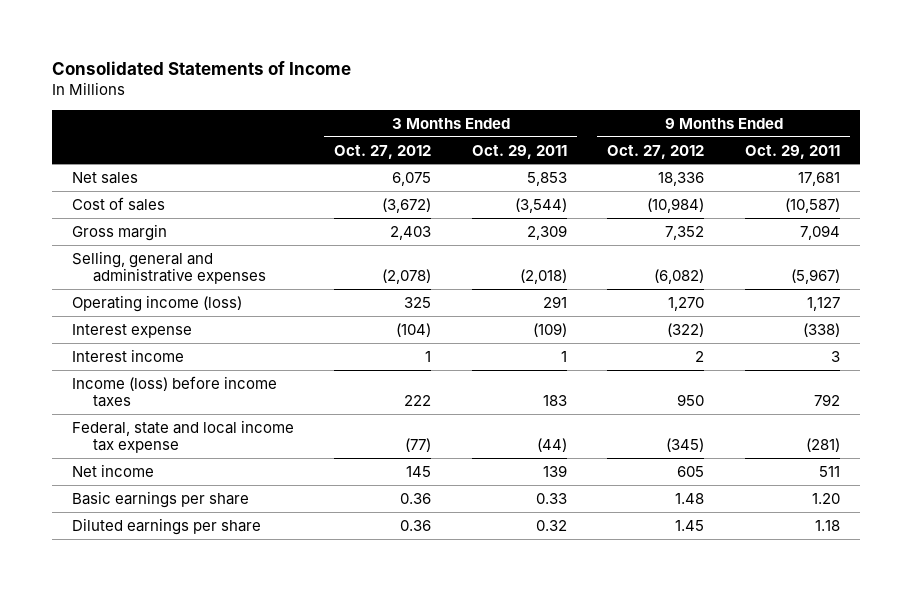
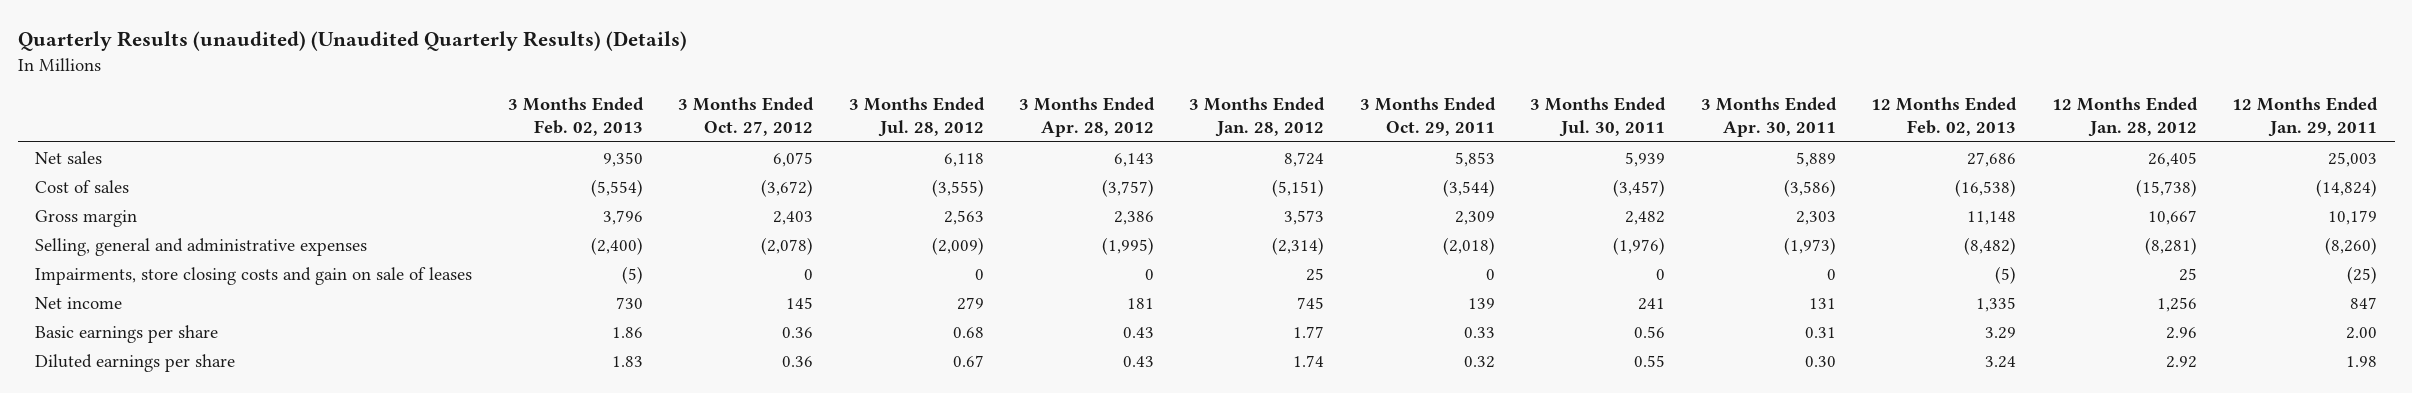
- Consolidated Statements of Income
+ Quarterly Results (unaudited) (Unaudited Quarterly Results) (Details)
- | 3 Months Ended Oct. 27, 2012 | 3 Months Ended Oct. 29, 2011 | 9 Months Ended Oct. 27, 2012 | 9 Months Ended Oct. 29, 2011
+ | 3 Months Ended Feb. 02, 2013 | 3 Months Ended Oct. 27, 2012 | 3 Months Ended Jul. 28, 2012 | 3 Months Ended Apr. 28, 2012 | 3 Months Ended Jan. 28, 2012 | 3 Months Ended Oct. 29, 2011 | 3 Months Ended Jul. 30, 2011 | 3 Months Ended Apr. 30, 2011 | 12 Months Ended Feb. 02, 2013 | 12 Months Ended Jan. 28, 2012 | 12 Months Ended Jan. 29, 2011
- Operating income (loss) | 325 | 291 | 1,270 | 1,127
- Interest expense | (104) | (109) | (322) | (338)
- Interest income | 1 | 1 | 2 | 3
- Income (loss) before income taxes | 222 | 183 | 950 | 792
- Federal, state and local income tax expense | (77) | (44) | (345) | (281)
+ Impairments, store closing costs and gain on sale of leases | (5) | 0 | 0 | 0 | 25 | 0 | 0 | 0 | (5) | 25 | (25)

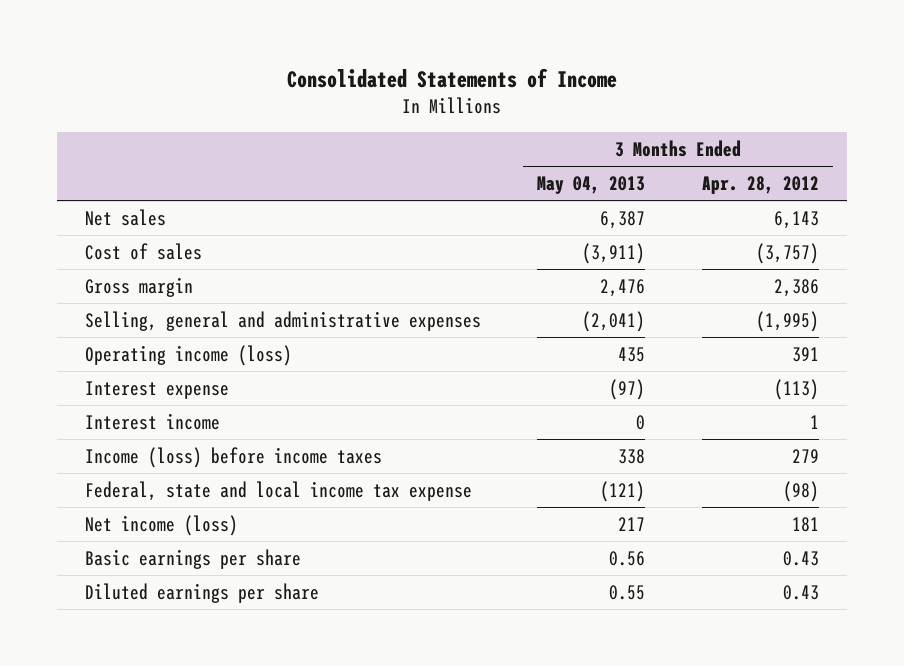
- Quarterly Results (unaudited) (Unaudited Quarterly Results) (Details)
+ Consolidated Statements of Income
- | 3 Months Ended Feb. 02, 2013 | 3 Months Ended Oct. 27, 2012 | 3 Months Ended Jul. 28, 2012 | 3 Months Ended Apr. 28, 2012 | 3 Months Ended Jan. 28, 2012 | 3 Months Ended Oct. 29, 2011 | 3 Months Ended Jul. 30, 2011 | 3 Months Ended Apr. 30, 2011 | 12 Months Ended Feb. 02, 2013 | 12 Months Ended Jan. 28, 2012 | 12 Months Ended Jan. 29, 2011
+ | 3 Months Ended May 04, 2013 | 3 Months Ended Apr. 28, 2012
- Impairments, store closing costs and gain on sale of leases | (5) | 0 | 0 | 0 | 25 | 0 | 0 | 0 | (5) | 25 | (25)
- Net income | 730 | 145 | 279 | 181 | 745 | 139 | 241 | 131 | 1,335 | 1,256 | 847
+ Operating income (loss) | 435 | 391
+ Interest expense | (97) | (113)
+ Interest income | 0 | 1
+ Income (loss) before income taxes | 338 | 279
+ Federal, state and local income tax expense | (121) | (98)
+ Net income (loss) | 217 | 181

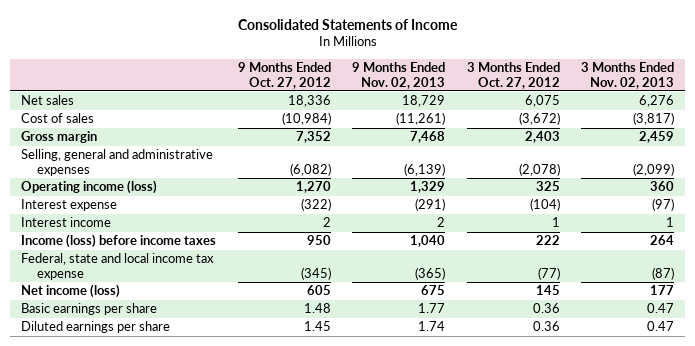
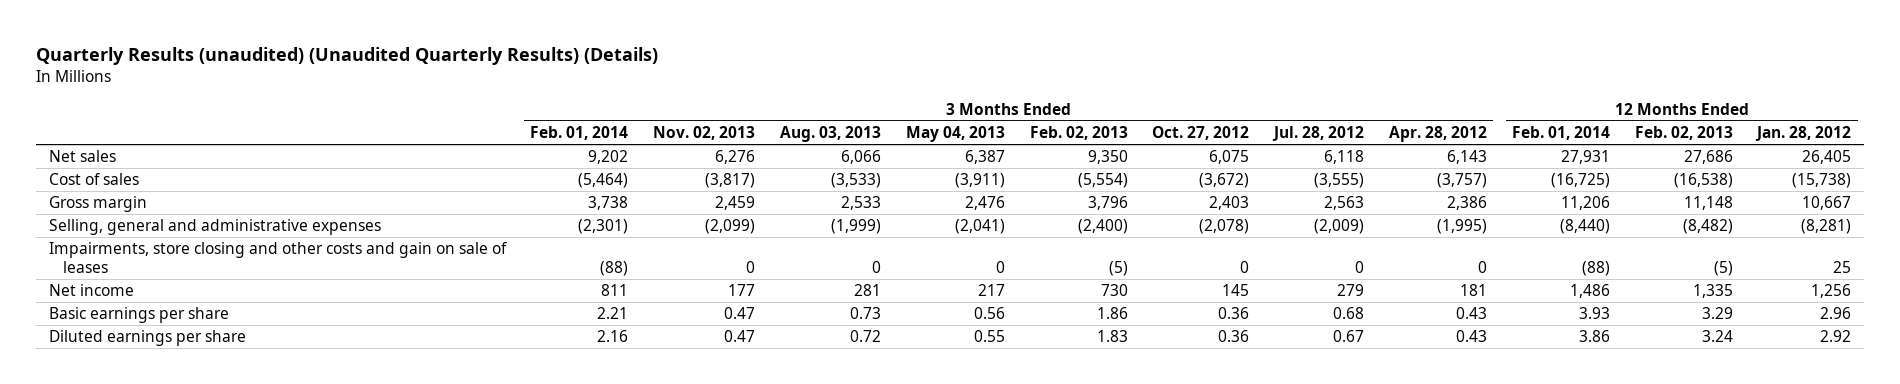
- Consolidated Statements of Income
+ Quarterly Results (unaudited) (Unaudited Quarterly Results) (Details)
- | 9 Months Ended Oct. 27, 2012 | 9 Months Ended Nov. 02, 2013 | 3 Months Ended Oct. 27, 2012 | 3 Months Ended Nov. 02, 2013
+ | 3 Months Ended Feb. 01, 2014 | 3 Months Ended Nov. 02, 2013 | 3 Months Ended Aug. 03, 2013 | 3 Months Ended May 04, 2013 | 3 Months Ended Feb. 02, 2013 | 3 Months Ended Oct. 27, 2012 | 3 Months Ended Jul. 28, 2012 | 3 Months Ended Apr. 28, 2012 | 12 Months Ended Feb. 01, 2014 | 12 Months Ended Feb. 02, 2013 | 12 Months Ended Jan. 28, 2012
- Operating income (loss) | 1,270 | 1,329 | 325 | 360
- Interest expense | (322) | (291) | (104) | (97)
- Interest income | 2 | 2 | 1 | 1
- Income (loss) before income taxes | 950 | 1,040 | 222 | 264
- Federal, state and local income tax expense | (345) | (365) | (77) | (87)
- Net income (loss) | 605 | 675 | 145 | 177
+ Impairments, store closing and other costs and gain on sale of leases | (88) | 0 | 0 | 0 | (5) | 0 | 0 | 0 | (88) | (5) | 25
+ Net income | 811 | 177 | 281 | 217 | 730 | 145 | 279 | 181 | 1,486 | 1,335 | 1,256

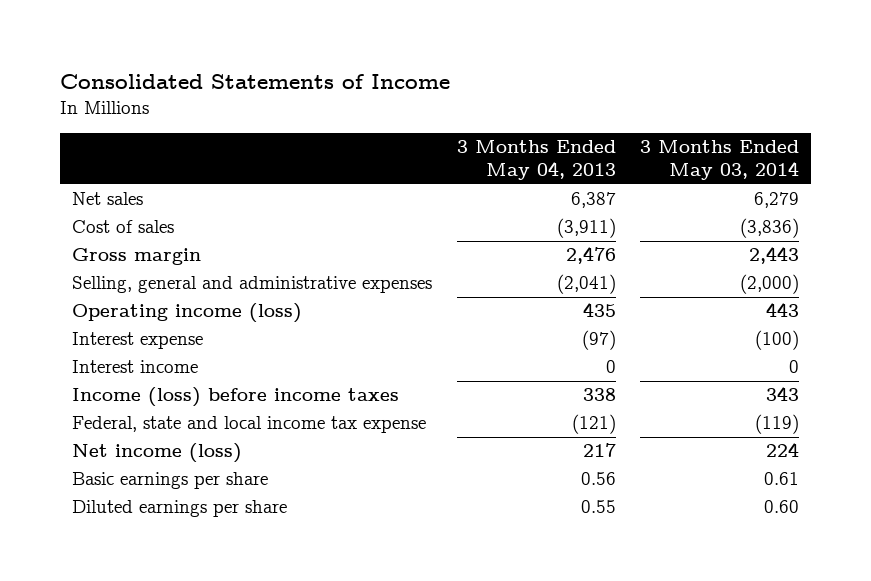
- Quarterly Results (unaudited) (Unaudited Quarterly Results) (Details)
+ Consolidated Statements of Income
- | 3 Months Ended Feb. 01, 2014 | 3 Months Ended Nov. 02, 2013 | 3 Months Ended Aug. 03, 2013 | 3 Months Ended May 04, 2013 | 3 Months Ended Feb. 02, 2013 | 3 Months Ended Oct. 27, 2012 | 3 Months Ended Jul. 28, 2012 | 3 Months Ended Apr. 28, 2012 | 12 Months Ended Feb. 01, 2014 | 12 Months Ended Feb. 02, 2013 | 12 Months Ended Jan. 28, 2012
+ | 3 Months Ended May 04, 2013 | 3 Months Ended May 03, 2014
- Impairments, store closing and other costs and gain on sale of leases | (88) | 0 | 0 | 0 | (5) | 0 | 0 | 0 | (88) | (5) | 25
- Net income | 811 | 177 | 281 | 217 | 730 | 145 | 279 | 181 | 1,486 | 1,335 | 1,256
+ Operating income (loss) | 435 | 443
+ Interest expense | (97) | (100)
+ Interest income | 0 | 0
+ Income (loss) before income taxes | 338 | 343
+ Federal, state and local income tax expense | (121) | (119)
+ Net income (loss) | 217 | 224

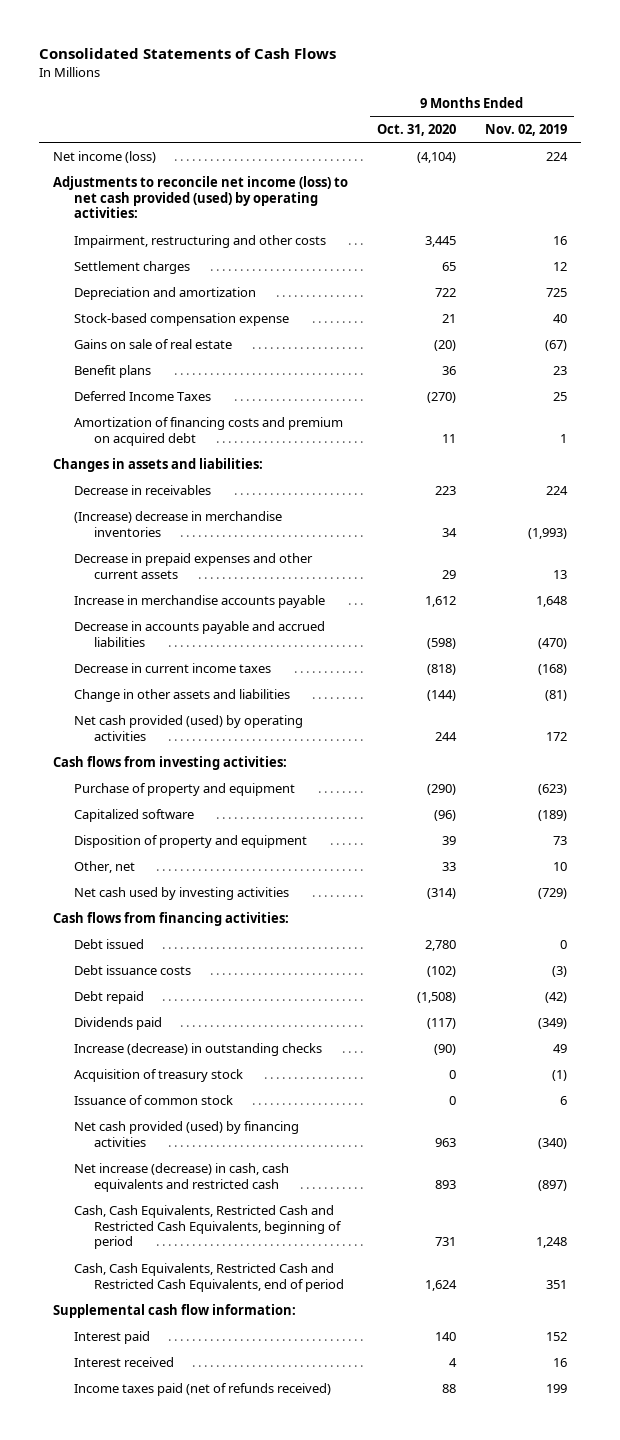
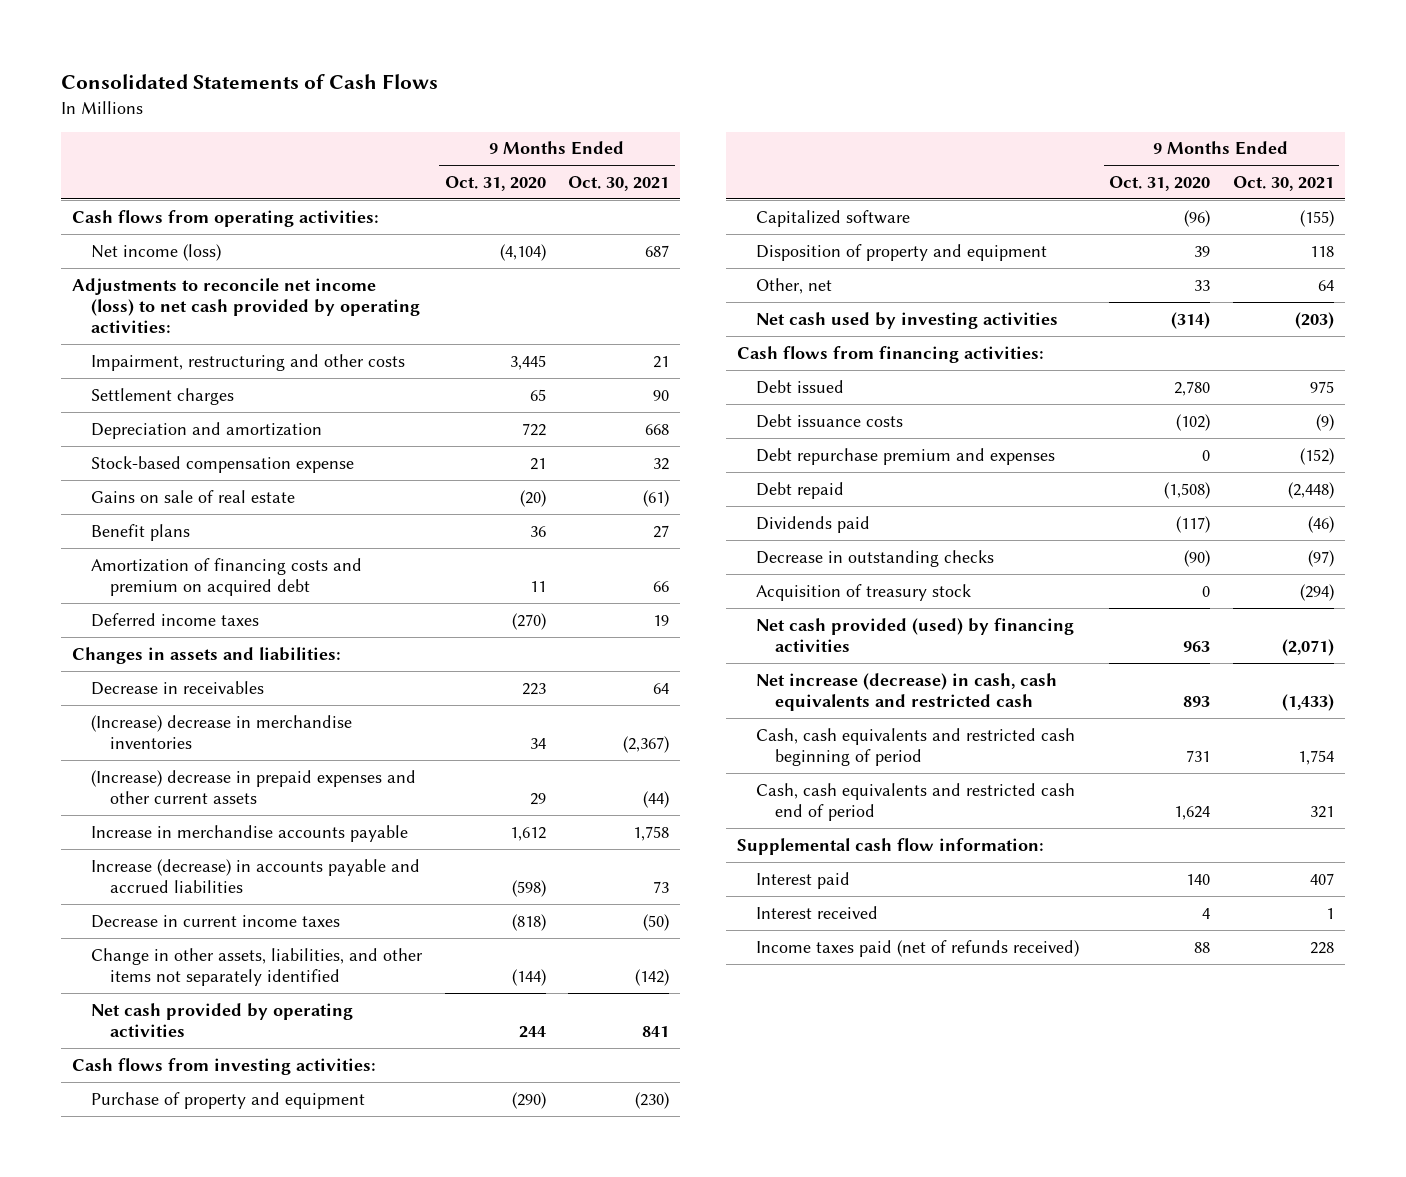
- | 9 Months Ended Oct. 31, 2020 | 9 Months Ended Nov. 02, 2019
+ | 9 Months Ended Oct. 31, 2020 | 9 Months Ended Oct. 30, 2021
+ Cash flows from operating activities:
- Adjustments to reconcile net income (loss) to net cash provided (used) by operating activities:
+ Adjustments to reconcile net income (loss) to net cash provided by operating activities:
- Deferred Income Taxes | (270) | 25
+ Deferred income taxes | (270) | 19
- Decrease in prepaid expenses and other current assets | 29 | 13
+ (Increase) decrease in prepaid expenses and other current assets | 29 | (44)
- Decrease in accounts payable and accrued liabilities | (598) | (470)
+ Increase (decrease) in accounts payable and accrued liabilities | (598) | 73
- Change in other assets and liabilities | (144) | (81)
- Net cash provided (used) by operating activities | 244 | 172
+ Change in other assets, liabilities, and other items not separately identified | (144) | (142)
+ Net cash provided by operating activities | 244 | 841
+ Debt repurchase premium and expenses | 0 | (152)
- Increase (decrease) in outstanding checks | (90) | 49
+ Decrease in outstanding checks | (90) | (97)
- Issuance of common stock | 0 | 6
- Cash, Cash Equivalents, Restricted Cash and Restricted Cash Equivalents, beginning of period | 731 | 1,248
- Cash, Cash Equivalents, Restricted Cash and Restricted Cash Equivalents, end of period | 1,624 | 351
+ Cash, cash equivalents and restricted cash beginning of period | 731 | 1,754
+ Cash, cash equivalents and restricted cash end of period | 1,624 | 321

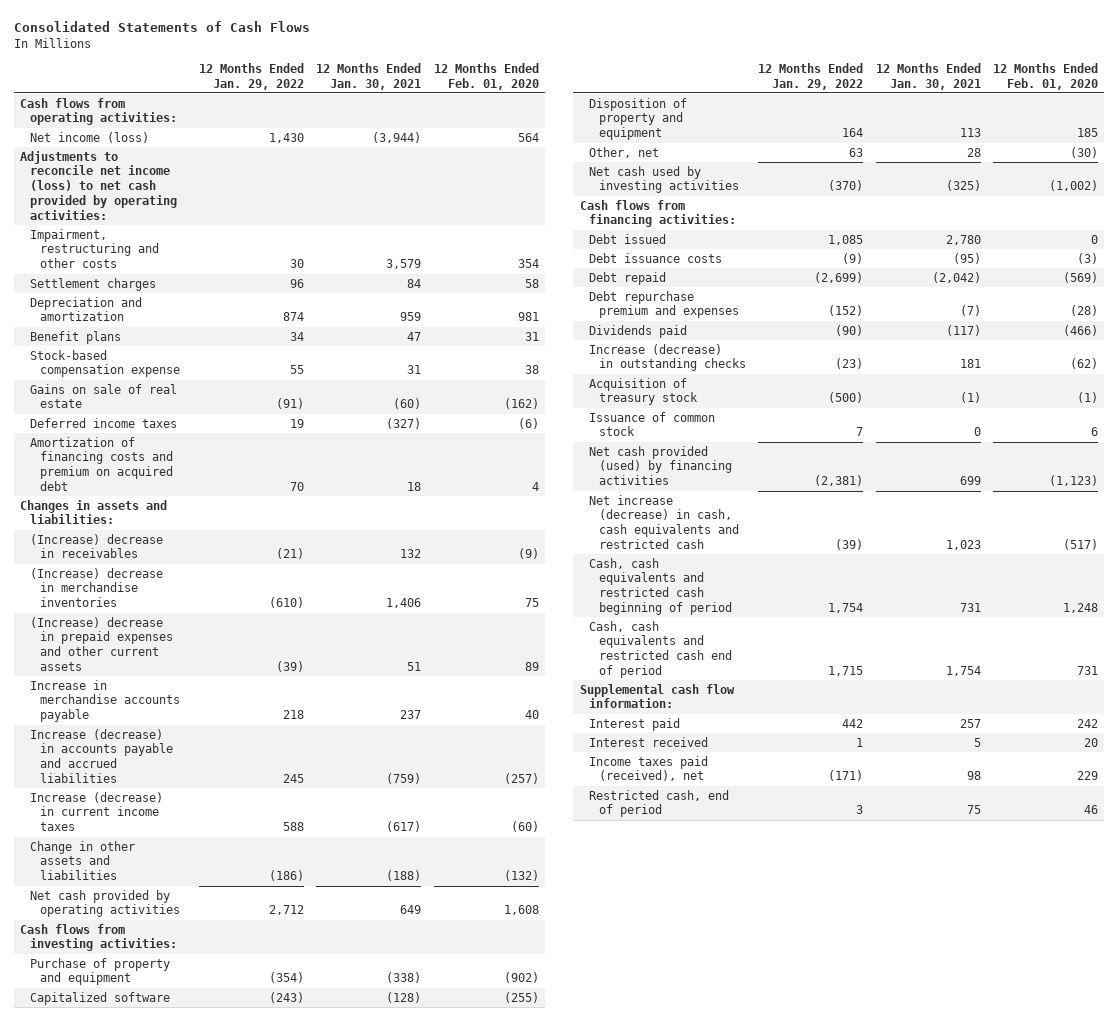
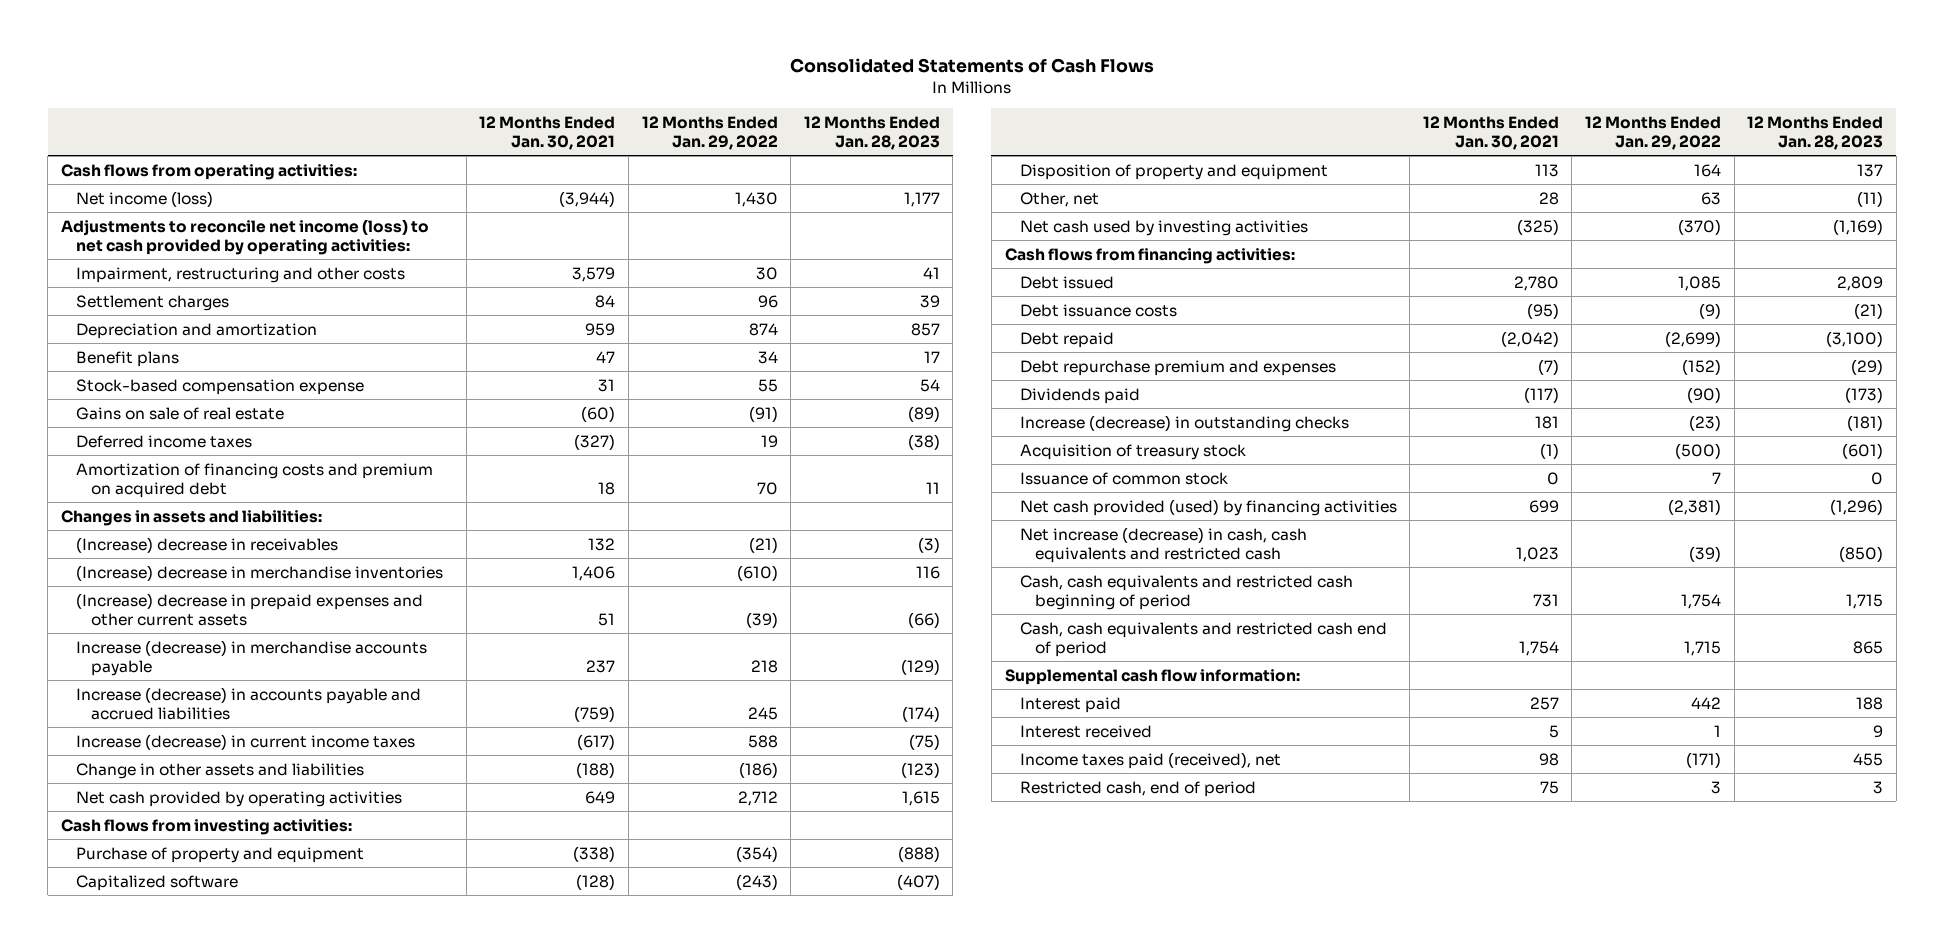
- | 12 Months Ended Jan. 29, 2022 | 12 Months Ended Jan. 30, 2021 | 12 Months Ended Feb. 01, 2020
+ | 12 Months Ended Jan. 30, 2021 | 12 Months Ended Jan. 29, 2022 | 12 Months Ended Jan. 28, 2023
- Increase in merchandise accounts payable | 218 | 237 | 40
+ Increase (decrease) in merchandise accounts payable | 237 | 218 | (129)

